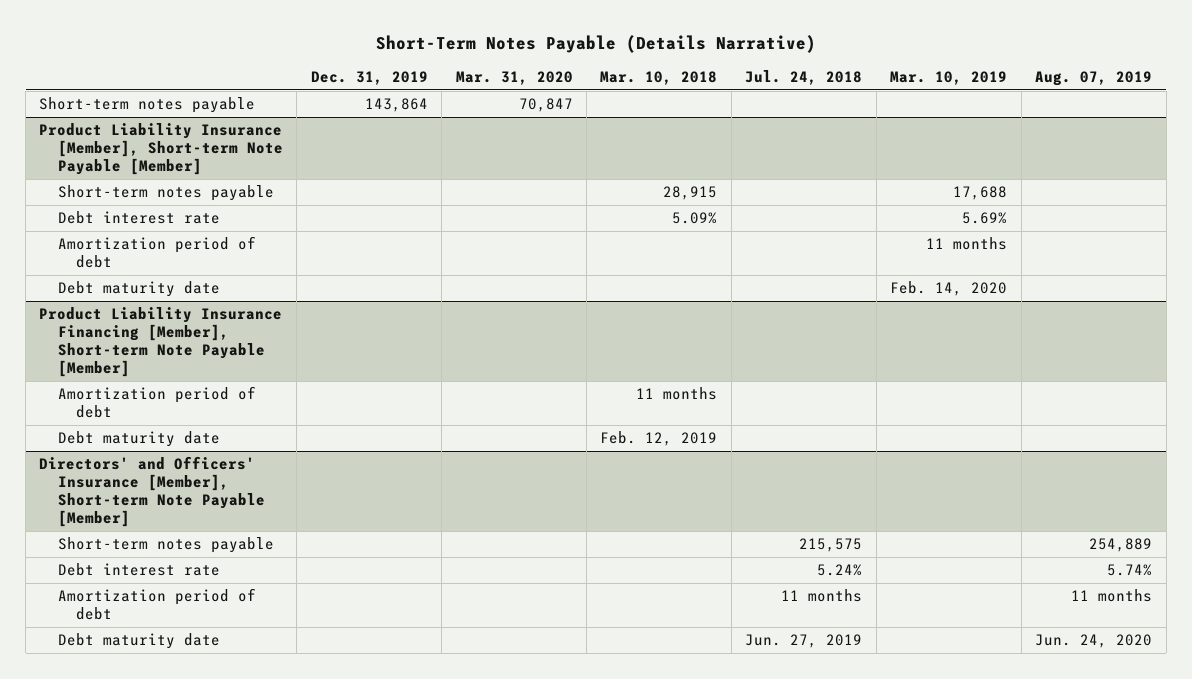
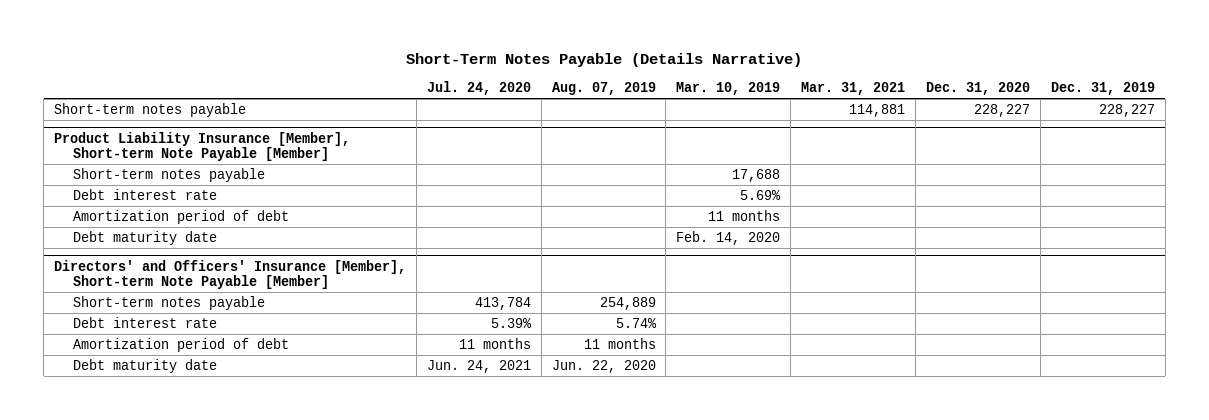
- | Dec. 31, 2019 | Mar. 31, 2020 | Mar. 10, 2018 | Jul. 24, 2018 | Mar. 10, 2019 | Aug. 07, 2019
+ | Jul. 24, 2020 | Aug. 07, 2019 | Mar. 10, 2019 | Mar. 31, 2021 | Dec. 31, 2020 | Dec. 31, 2019
- Short-term notes payable | 143,864 | 70,847 | | | |
+ Short-term notes payable | | | | 114,881 | 228,227 | 228,227
- Product Liability Insurance Financing [Member], Short-term Note Payable [Member]
- Amortization period of debt | | | 11 months | | |
- Debt maturity date | | | Feb. 12, 2019 | | |
@ Directors' and Officers' Insurance [Member], Short-term Note Payable [Member]
- Debt maturity date | | | | Jun. 27, 2019 | | Jun. 24, 2020
+ Debt maturity date | Jun. 24, 2021 | Jun. 22, 2020 | | | |

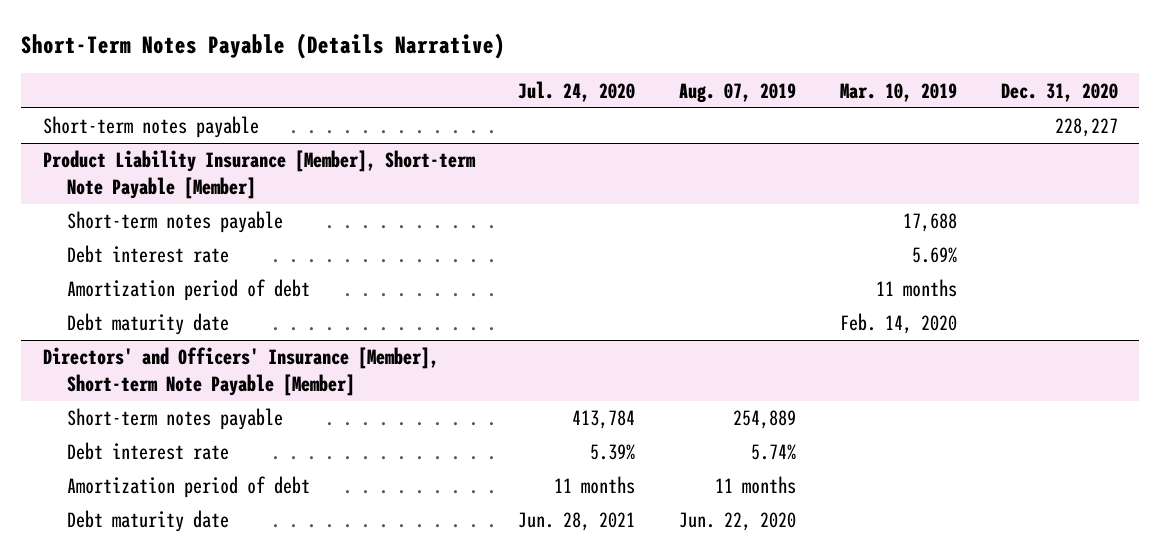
- | Jul. 24, 2020 | Aug. 07, 2019 | Mar. 10, 2019 | Mar. 31, 2021 | Dec. 31, 2020 | Dec. 31, 2019
+ | Jul. 24, 2020 | Aug. 07, 2019 | Mar. 10, 2019 | Dec. 31, 2020
@ Directors' and Officers' Insurance [Member], Short-term Note Payable [Member]
- Debt maturity date | Jun. 24, 2021 | Jun. 22, 2020 | | | |
+ Debt maturity date | Jun. 28, 2021 | Jun. 22, 2020 | |

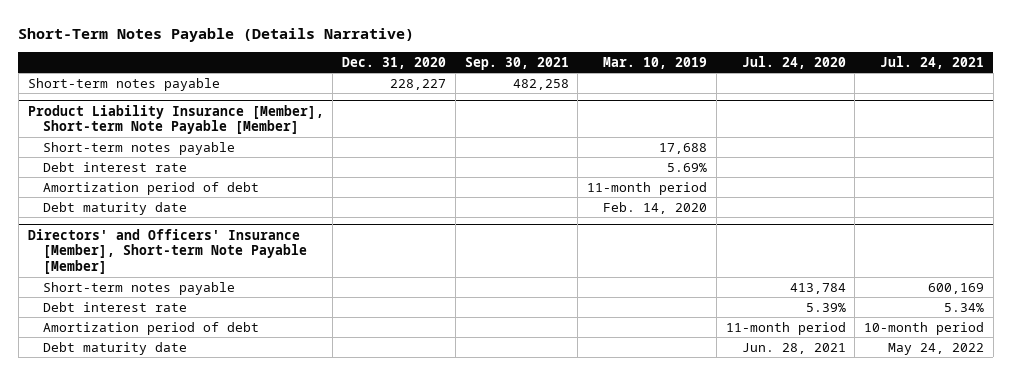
- | Jul. 24, 2020 | Aug. 07, 2019 | Mar. 10, 2019 | Dec. 31, 2020
+ | Dec. 31, 2020 | Sep. 30, 2021 | Mar. 10, 2019 | Jul. 24, 2020 | Jul. 24, 2021
@ Product Liability Insurance [Member], Short-term Note Payable [Member]
- Amortization period of debt | | | 11 months |
+ Amortization period of debt | | | 11-month period | |
@ Directors' and Officers' Insurance [Member], Short-term Note Payable [Member]
- Amortization period of debt | 11 months | 11 months | |
+ Amortization period of debt | | | | 11-month period | 10-month period

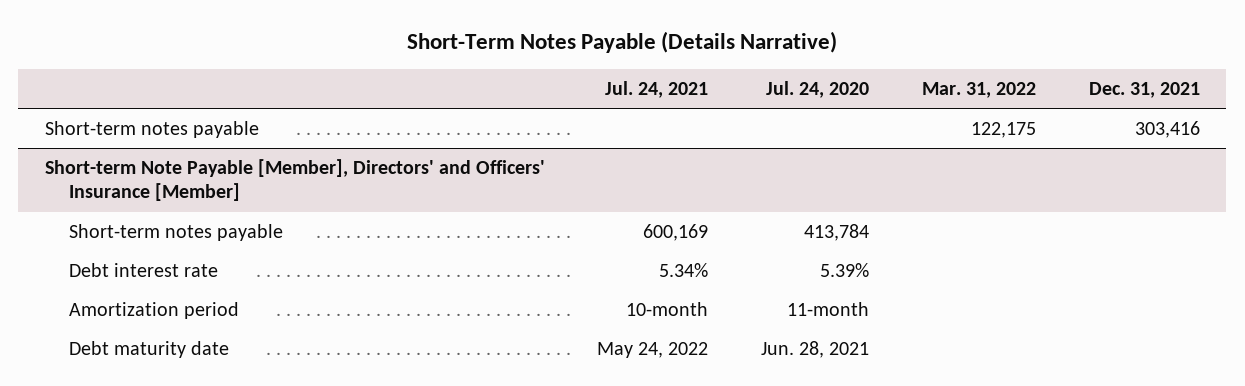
- | Dec. 31, 2020 | Sep. 30, 2021 | Mar. 10, 2019 | Jul. 24, 2020 | Jul. 24, 2021
+ | Jul. 24, 2021 | Jul. 24, 2020 | Mar. 31, 2022 | Dec. 31, 2021
- Product Liability Insurance [Member], Short-term Note Payable [Member]
- Short-term notes payable | | | 17,688 | |
- Debt interest rate | | | 5.69% | |
- Amortization period of debt | | | 11-month period | |
- Debt maturity date | | | Feb. 14, 2020 | |
- Directors' and Officers' Insurance [Member], Short-term Note Payable [Member]
+ Short-term Note Payable [Member], Directors' and Officers' Insurance [Member]
- Amortization period of debt | | | | 11-month period | 10-month period
+ Amortization period | 10-month | 11-month | |

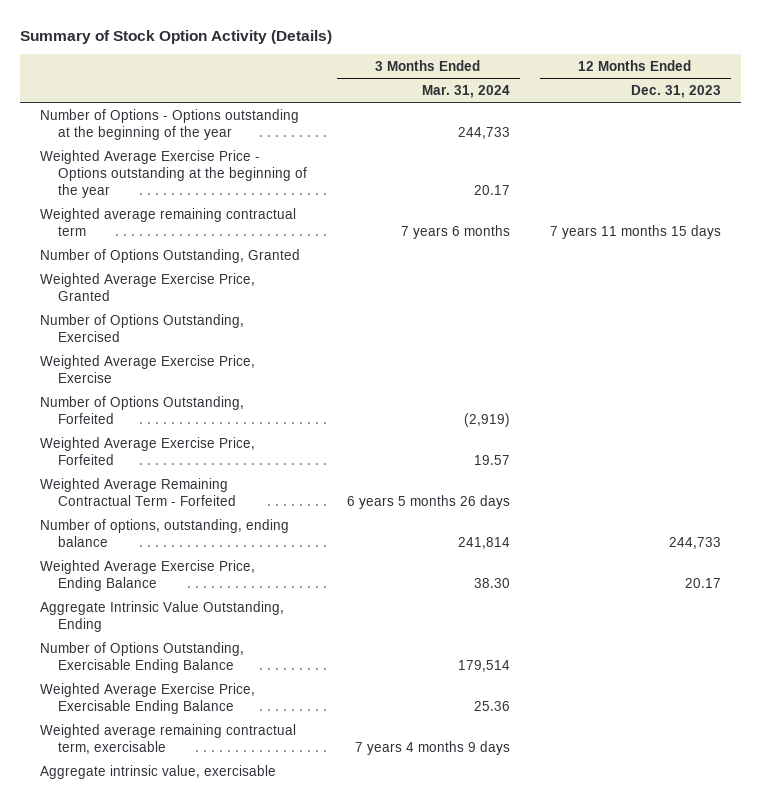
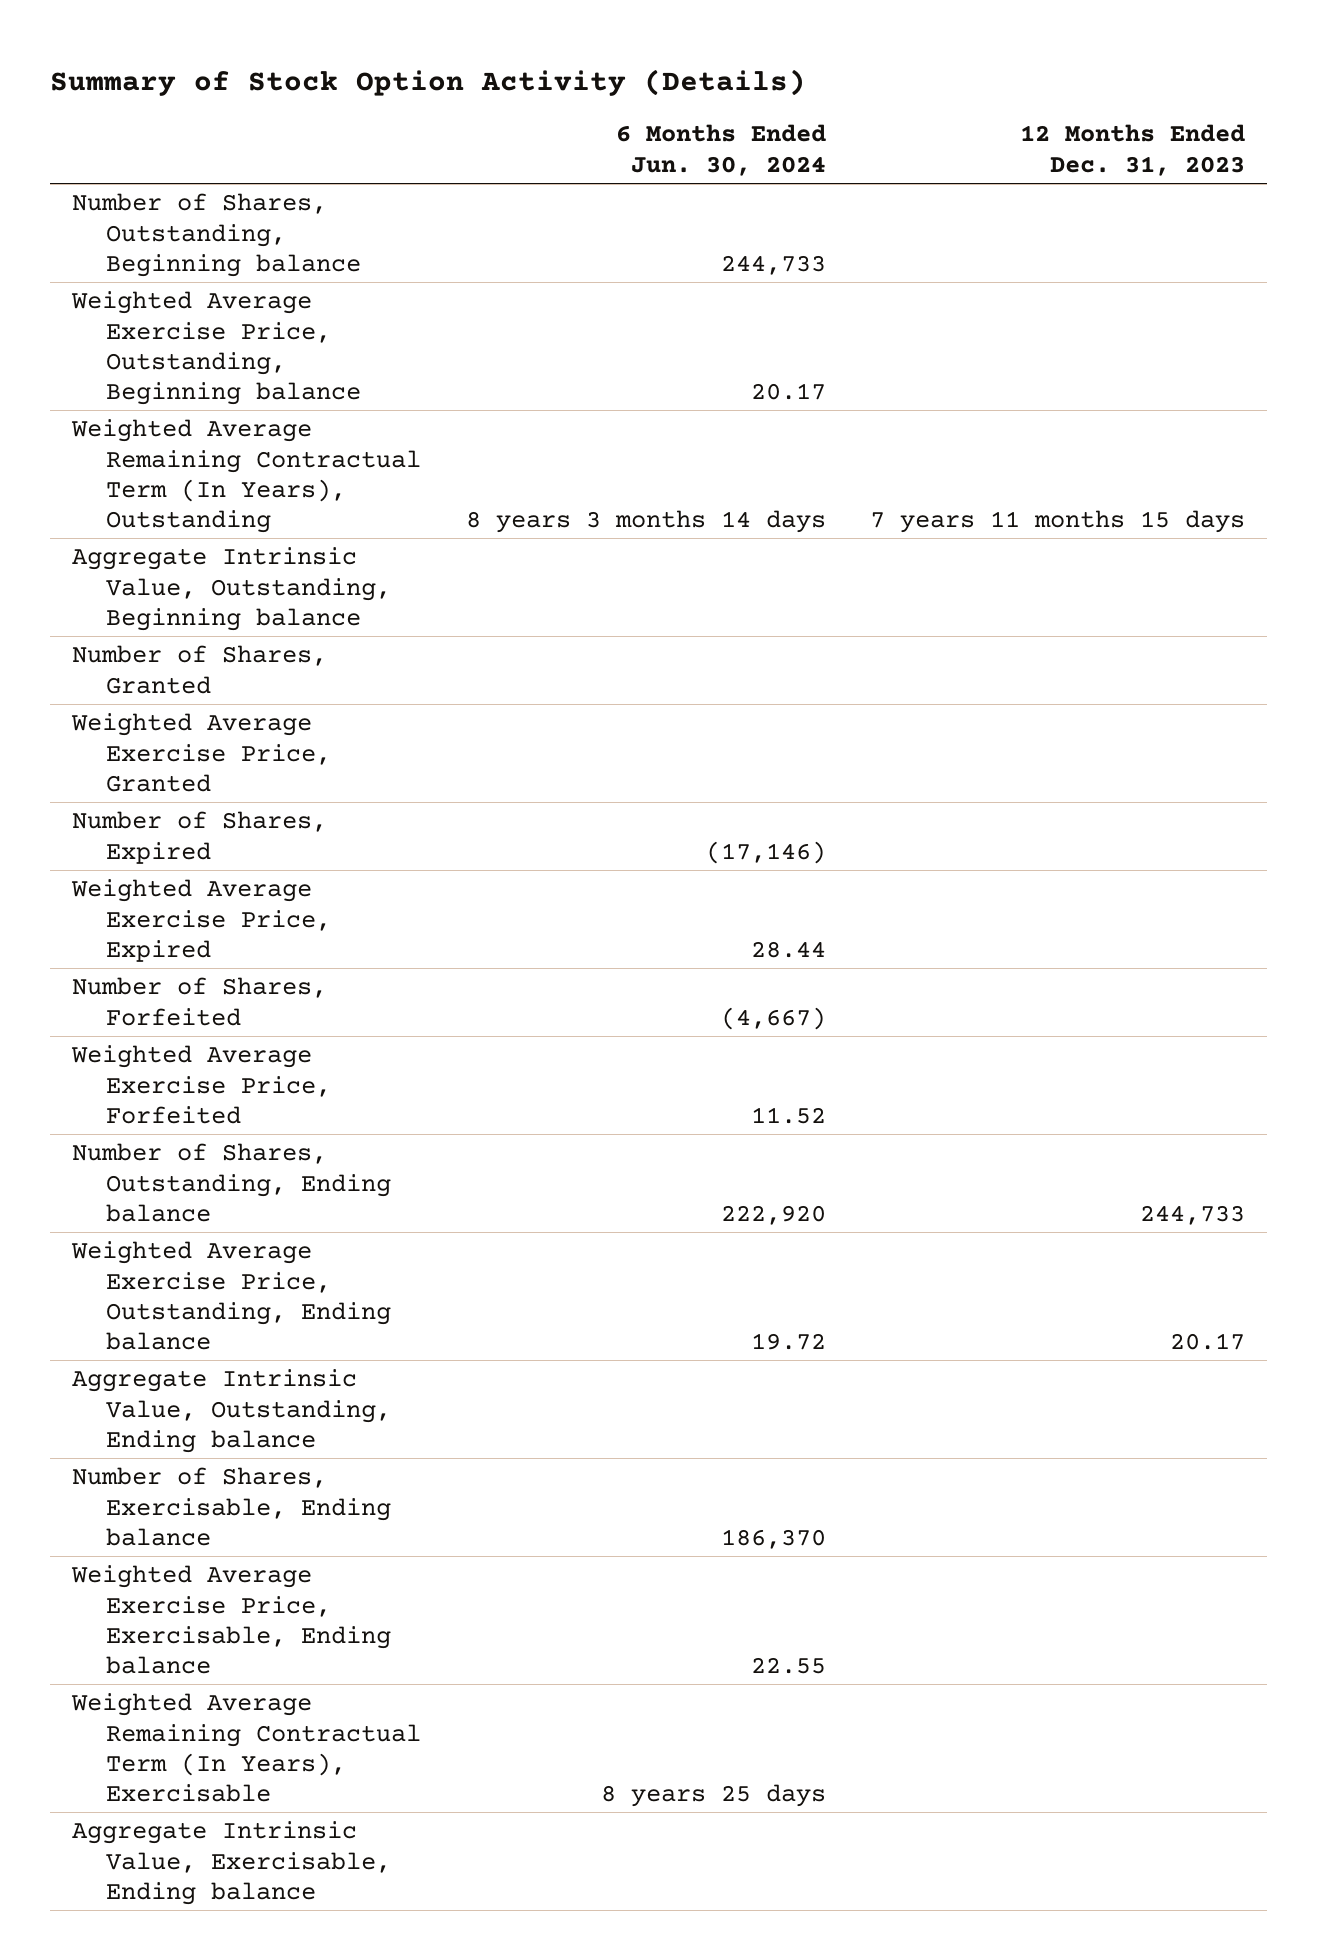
- | 3 Months Ended Mar. 31, 2024 | 12 Months Ended Dec. 31, 2023
+ | 6 Months Ended Jun. 30, 2024 | 12 Months Ended Dec. 31, 2023
- Number of Options - Options outstanding at the beginning of the year | 244,733 |
- Weighted Average Exercise Price - Options outstanding at the beginning of the year | 20.17 |
- Weighted average remaining contractual term | 7 years 6 months | 7 years 11 months 15 days
- Number of Options Outstanding, Granted
+ Number of Shares, Outstanding, Beginning balance | 244,733 |
+ Weighted Average Exercise Price, Outstanding, Beginning balance | 20.17 |
+ Weighted Average Remaining Contractual Term (In Years), Outstanding | 8 years 3 months 14 days | 7 years 11 months 15 days
+ Aggregate Intrinsic Value, Outstanding, Beginning balance
+ Number of Shares, Granted
- Number of Options Outstanding, Exercised
- Weighted Average Exercise Price, Exercise
- Number of Options Outstanding, Forfeited | (2,919) |
+ Number of Shares, Expired | (17,146) |
+ Weighted Average Exercise Price, Expired | 28.44 |
+ Number of Shares, Forfeited | (4,667) |
- Weighted Average Remaining Contractual Term - Forfeited | 6 years 5 months 26 days |
- Number of options, outstanding, ending balance | 241,814 | 244,733
- Weighted Average Exercise Price, Ending Balance | 38.30 | 20.17
- Aggregate Intrinsic Value Outstanding, Ending
- Number of Options Outstanding, Exercisable Ending Balance | 179,514 |
- Weighted Average Exercise Price, Exercisable Ending Balance | 25.36 |
- Weighted average remaining contractual term, exercisable | 7 years 4 months 9 days |
- Aggregate intrinsic value, exercisable
+ Number of Shares, Outstanding, Ending balance | 222,920 | 244,733
+ Weighted Average Exercise Price, Outstanding, Ending balance | 19.72 | 20.17
+ Aggregate Intrinsic Value, Outstanding, Ending balance
+ Number of Shares, Exercisable, Ending balance | 186,370 |
+ Weighted Average Exercise Price, Exercisable, Ending balance | 22.55 |
+ Weighted Average Remaining Contractual Term (In Years), Exercisable | 8 years 25 days |
+ Aggregate Intrinsic Value, Exercisable, Ending balance

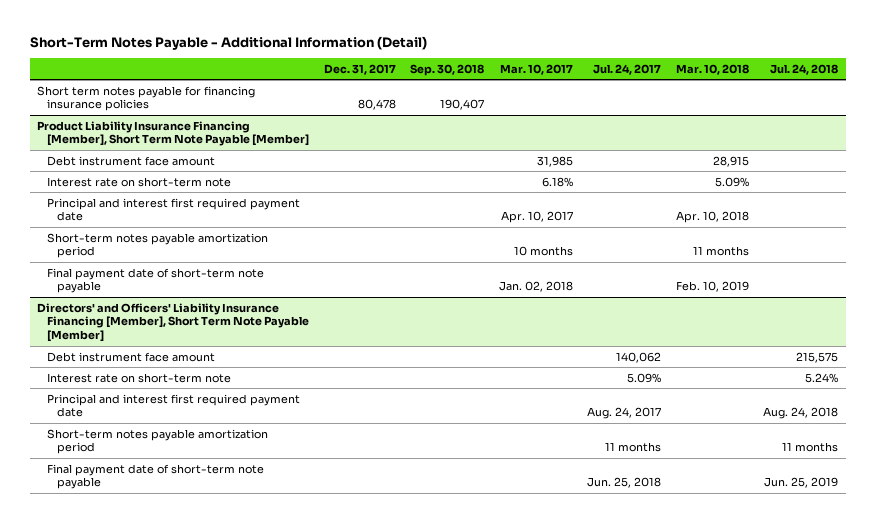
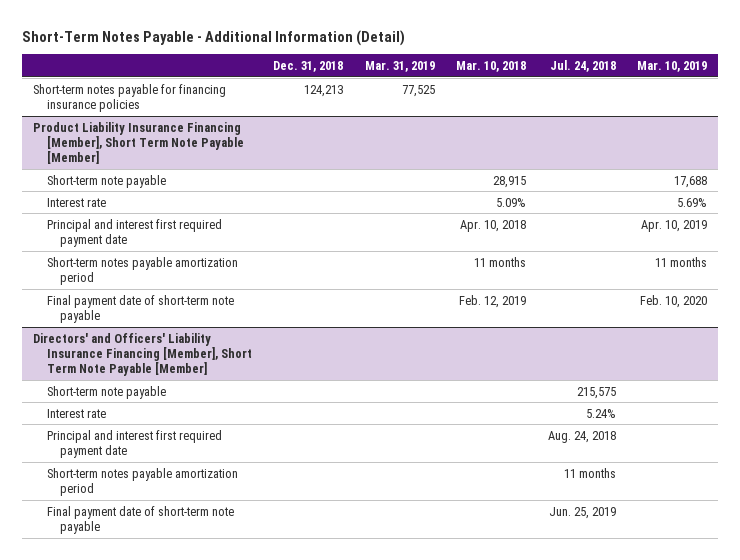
- | Dec. 31, 2017 | Sep. 30, 2018 | Mar. 10, 2017 | Jul. 24, 2017 | Mar. 10, 2018 | Jul. 24, 2018
+ | Dec. 31, 2018 | Mar. 31, 2019 | Mar. 10, 2018 | Jul. 24, 2018 | Mar. 10, 2019
- Short term notes payable for financing insurance policies | 80,478 | 190,407 | | | |
+ Short-term notes payable for financing insurance policies | 124,213 | 77,525 | | |
@ Product Liability Insurance Financing [Member], Short Term Note Payable [Member]
- Debt instrument face amount | | | 31,985 | | 28,915 |
- Interest rate on short-term note | | | 6.18% | | 5.09% |
+ Short-term note payable | | | 28,915 | | 17,688
+ Interest rate | | | 5.09% | | 5.69%
- Final payment date of short-term note payable | | | Jan. 02, 2018 | | Feb. 10, 2019 |
+ Final payment date of short-term note payable | | | Feb. 12, 2019 | | Feb. 10, 2020
@ Directors' and Officers' Liability Insurance Financing [Member], Short Term Note Payable [Member]
- Debt instrument face amount | | | | 140,062 | | 215,575
- Interest rate on short-term note | | | | 5.09% | | 5.24%
+ Short-term note payable | | | | 215,575 |
+ Interest rate | | | | 5.24% |

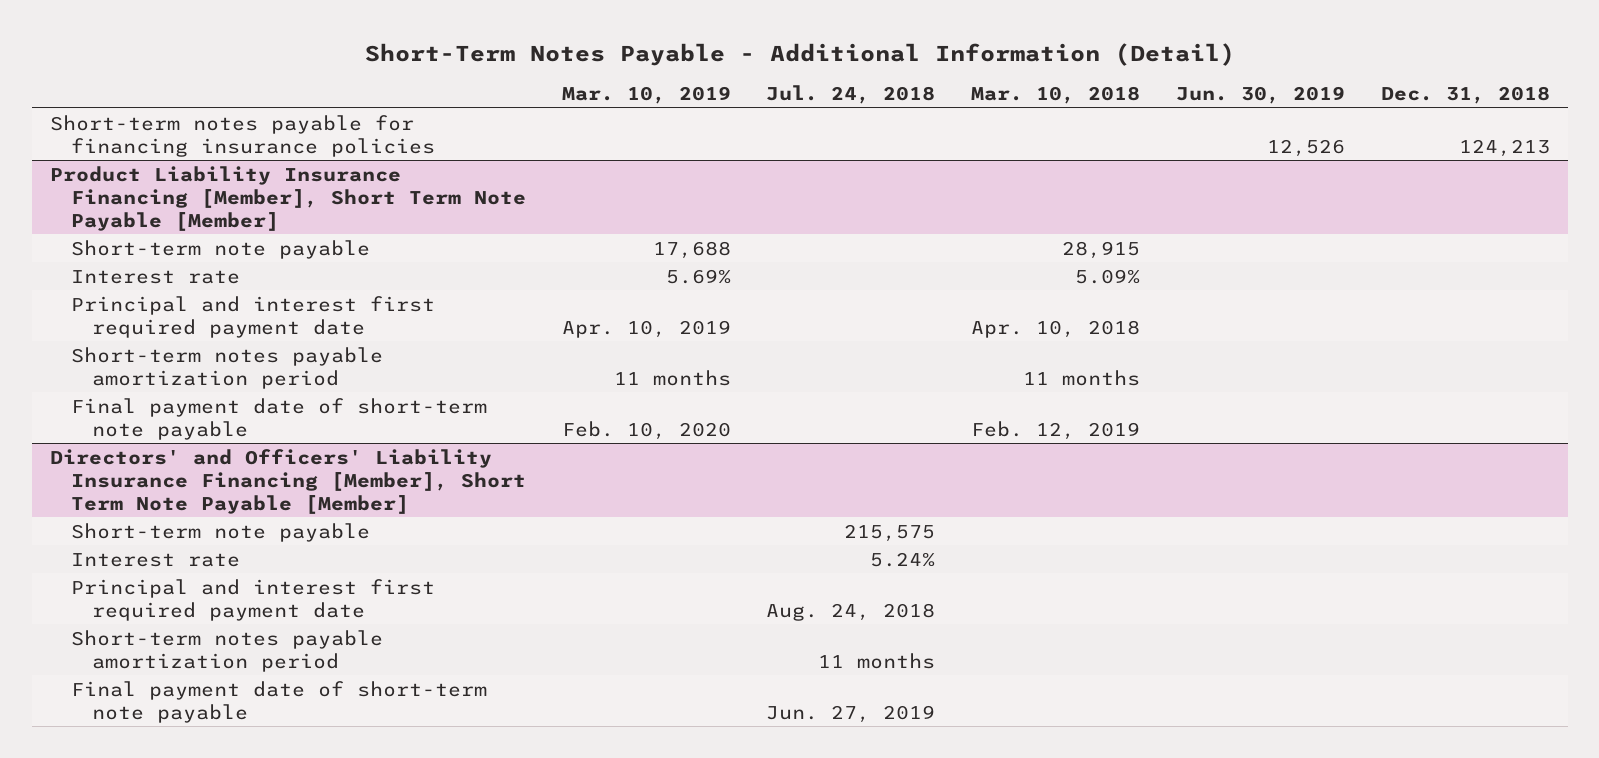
- | Dec. 31, 2018 | Mar. 31, 2019 | Mar. 10, 2018 | Jul. 24, 2018 | Mar. 10, 2019
+ | Mar. 10, 2019 | Jul. 24, 2018 | Mar. 10, 2018 | Jun. 30, 2019 | Dec. 31, 2018
@ Directors' and Officers' Liability Insurance Financing [Member], Short Term Note Payable [Member]
- Final payment date of short-term note payable | | | | Jun. 25, 2019 |
+ Final payment date of short-term note payable | | Jun. 27, 2019 | | |

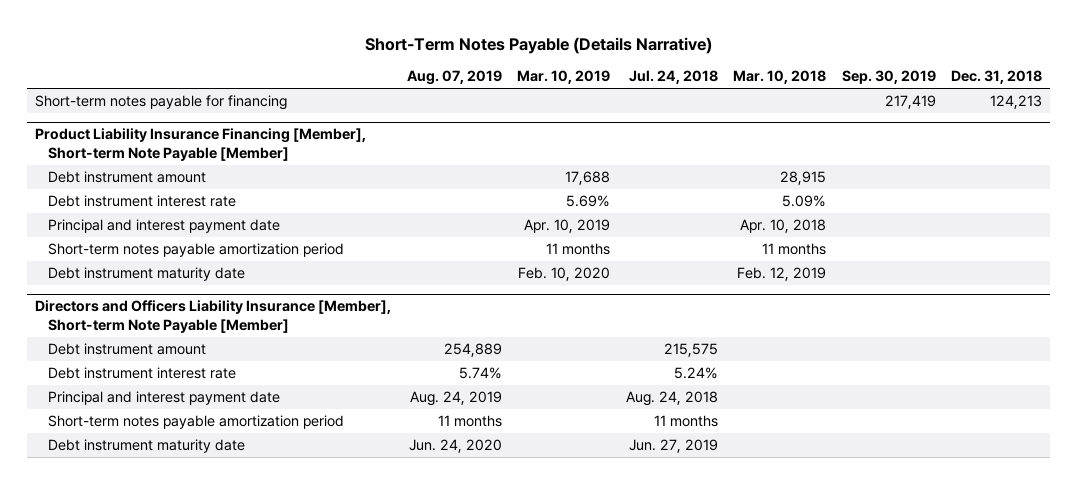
- Short-Term Notes Payable - Additional Information (Detail)
+ Short-Term Notes Payable (Details Narrative)
- | Mar. 10, 2019 | Jul. 24, 2018 | Mar. 10, 2018 | Jun. 30, 2019 | Dec. 31, 2018
+ | Aug. 07, 2019 | Mar. 10, 2019 | Jul. 24, 2018 | Mar. 10, 2018 | Sep. 30, 2019 | Dec. 31, 2018
- Short-term notes payable for financing insurance policies | | | | 12,526 | 124,213
- Product Liability Insurance Financing [Member], Short Term Note Payable [Member]
- Short-term note payable | 17,688 | | 28,915 | |
- Interest rate | 5.69% | | 5.09% | |
- Principal and interest first required payment date | Apr. 10, 2019 | | Apr. 10, 2018 | |
+ Short-term notes payable for financing | | | | | 217,419 | 124,213
+ Product Liability Insurance Financing [Member], Short-term Note Payable [Member]
+ Debt instrument amount | | 17,688 | | 28,915 | |
+ Debt instrument interest rate | | 5.69% | | 5.09% | |
+ Principal and interest payment date | | Apr. 10, 2019 | | Apr. 10, 2018 | |
- Final payment date of short-term note payable | Feb. 10, 2020 | | Feb. 12, 2019 | |
- Directors' and Officers' Liability Insurance Financing [Member], Short Term Note Payable [Member]
- Short-term note payable | | 215,575 | | |
- Interest rate | | 5.24% | | |
- Principal and interest first required payment date | | Aug. 24, 2018 | | |
+ Debt instrument maturity date | | Feb. 10, 2020 | | Feb. 12, 2019 | |
+ Directors and Officers Liability Insurance [Member], Short-term Note Payable [Member]
+ Debt instrument amount | 254,889 | | 215,575 | | |
+ Debt instrument interest rate | 5.74% | | 5.24% | | |
+ Principal and interest payment date | Aug. 24, 2019 | | Aug. 24, 2018 | | |
- Final payment date of short-term note payable | | Jun. 27, 2019 | | |
+ Debt instrument maturity date | Jun. 24, 2020 | | Jun. 27, 2019 | | |

